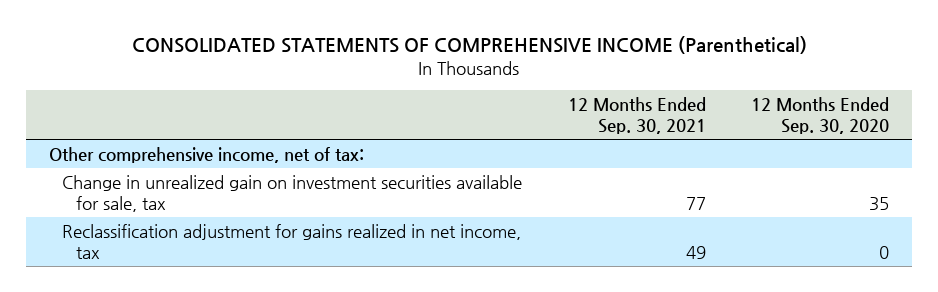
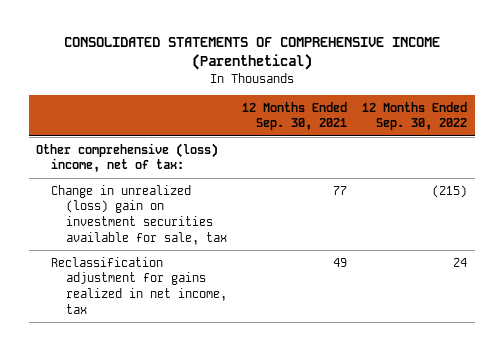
- | 12 Months Ended Sep. 30, 2021 | 12 Months Ended Sep. 30, 2020
+ | 12 Months Ended Sep. 30, 2021 | 12 Months Ended Sep. 30, 2022
- Other comprehensive income, net of tax:
- Change in unrealized gain on investment securities available for sale, tax | 77 | 35
+ Other comprehensive (loss) income, net of tax:
+ Change in unrealized (loss) gain on investment securities available for sale, tax | 77 | (215)

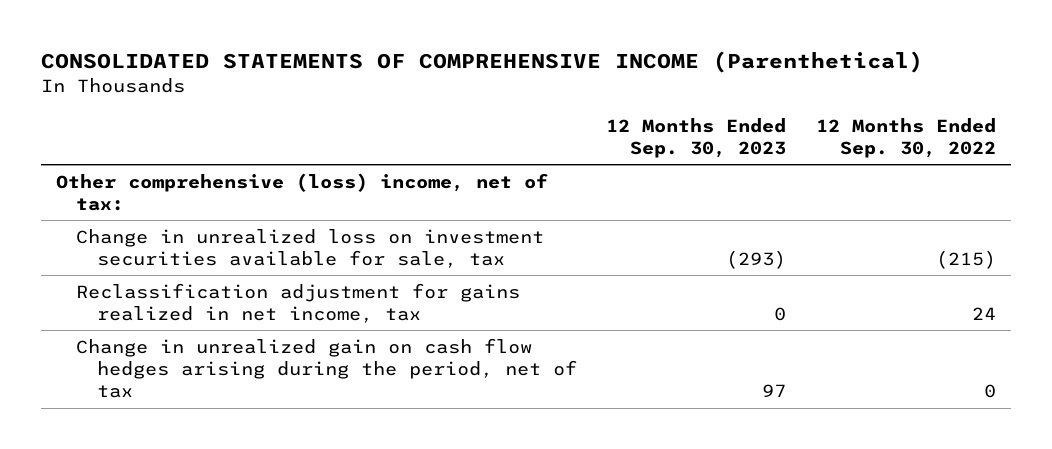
- | 12 Months Ended Sep. 30, 2021 | 12 Months Ended Sep. 30, 2022
+ | 12 Months Ended Sep. 30, 2023 | 12 Months Ended Sep. 30, 2022
- Change in unrealized (loss) gain on investment securities available for sale, tax | 77 | (215)
+ Change in unrealized loss on investment securities available for sale, tax | (293) | (215)
+ Change in unrealized gain on cash flow hedges arising during the period, net of tax | 97 | 0

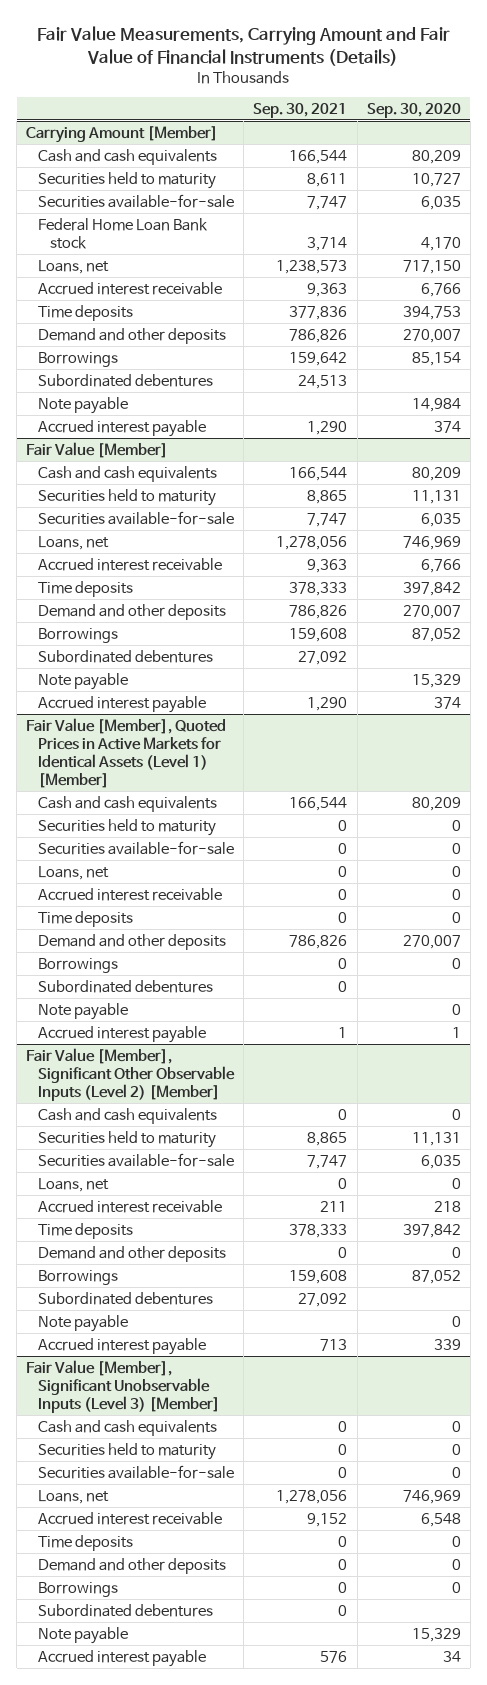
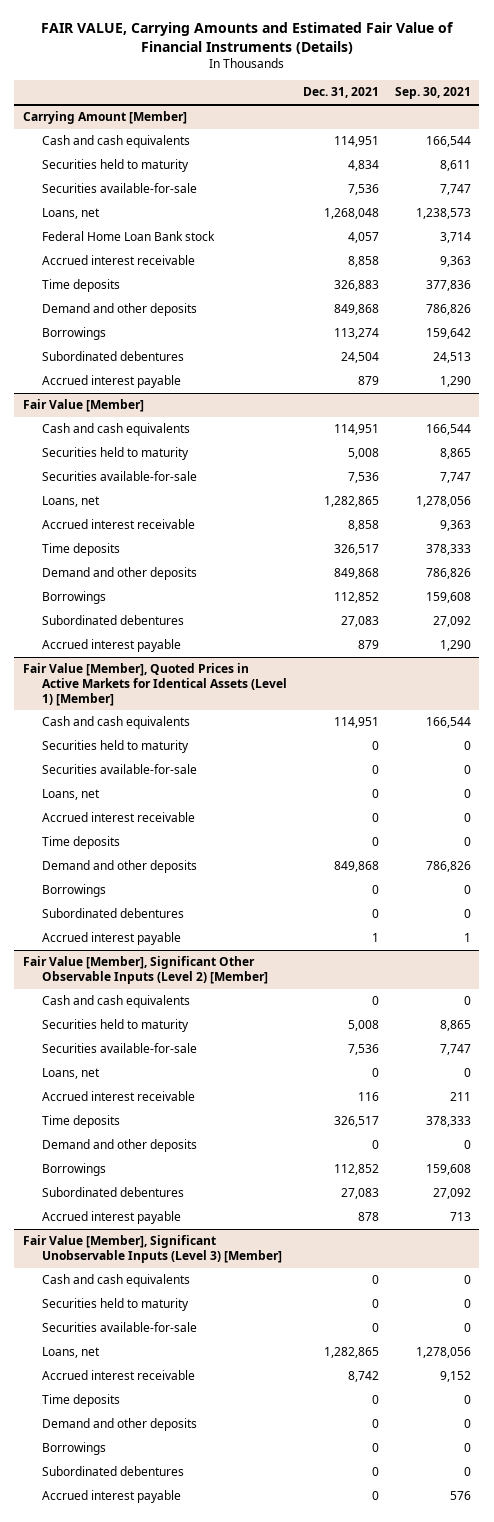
- Fair Value Measurements, Carrying Amount and Fair Value of Financial Instruments (Details)
+ FAIR VALUE, Carrying Amounts and Estimated Fair Value of Financial Instruments (Details)
- | Sep. 30, 2021 | Sep. 30, 2020
+ | Dec. 31, 2021 | Sep. 30, 2021
@ Carrying Amount [Member]
moved down: Federal Home Loan Bank stock | 4,057 | 3,714
- Note payable | | 14,984
@ Fair Value [Member]
- Note payable | | 15,329
@ Fair Value [Member], Quoted Prices in Active Markets for Identical Assets (Level 1) [Member]
- Note payable | | 0
@ Fair Value [Member], Significant Other Observable Inputs (Level 2) [Member]
- Note payable | | 0
@ Fair Value [Member], Significant Unobservable Inputs (Level 3) [Member]
- Note payable | | 15,329

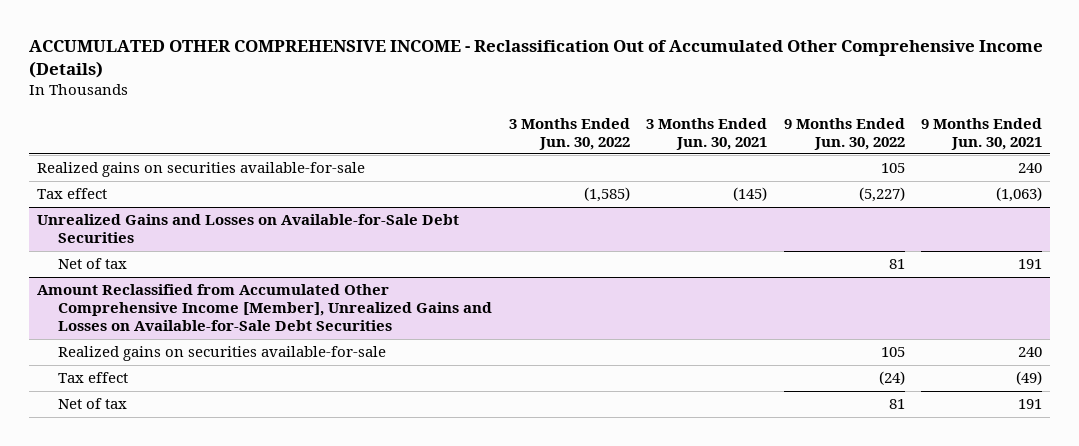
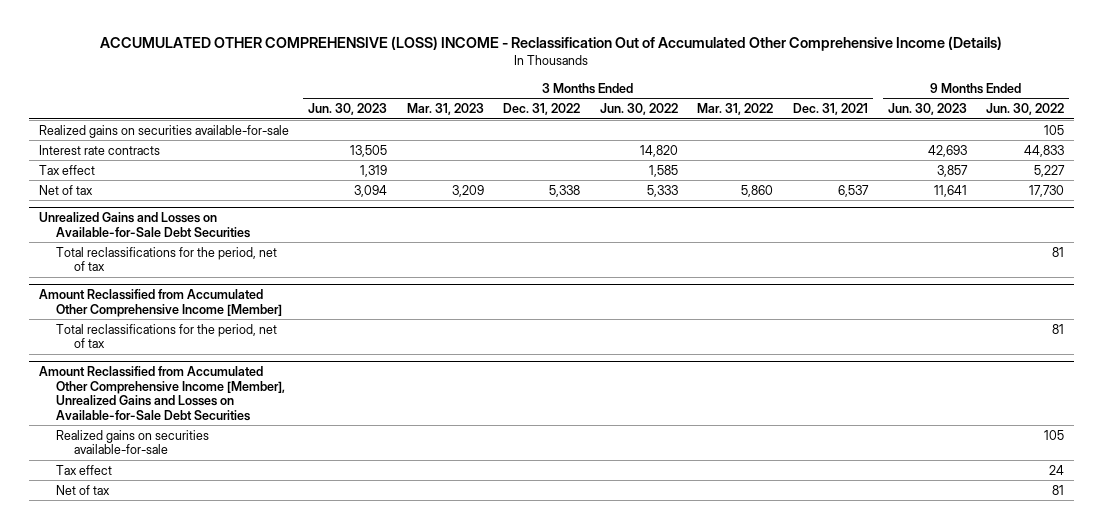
- ACCUMULATED OTHER COMPREHENSIVE INCOME - Reclassification Out of Accumulated Other Comprehensive Income (Details)
+ ACCUMULATED OTHER COMPREHENSIVE (LOSS) INCOME - Reclassification Out of Accumulated Other Comprehensive Income (Details)
- | 3 Months Ended Jun. 30, 2022 | 3 Months Ended Jun. 30, 2021 | 9 Months Ended Jun. 30, 2022 | 9 Months Ended Jun. 30, 2021
+ | 3 Months Ended Jun. 30, 2023 | 3 Months Ended Mar. 31, 2023 | 3 Months Ended Dec. 31, 2022 | 3 Months Ended Jun. 30, 2022 | 3 Months Ended Mar. 31, 2022 | 3 Months Ended Dec. 31, 2021 | 9 Months Ended Jun. 30, 2023 | 9 Months Ended Jun. 30, 2022
- Tax effect | (1,585) | (145) | (5,227) | (1,063)
+ Interest rate contracts | 13,505 | | | 14,820 | | | 42,693 | 44,833
+ Tax effect | 1,319 | | | 1,585 | | | 3,857 | 5,227
+ Net of tax | 3,094 | 3,209 | 5,338 | 5,333 | 5,860 | 6,537 | 11,641 | 17,730
@ Unrealized Gains and Losses on Available-for-Sale Debt Securities
- Net of tax | | | 81 | 191
+ Total reclassifications for the period, net of tax | | | | | | | | 81
+ Amount Reclassified from Accumulated Other Comprehensive Income [Member]
+ Total reclassifications for the period, net of tax | | | | | | | | 81
@ Amount Reclassified from Accumulated Other Comprehensive Income [Member], Unrealized Gains and Losses on Available-for-Sale Debt Securities
- Tax effect | | | (24) | (49)
+ Tax effect | | | | | | | | 24

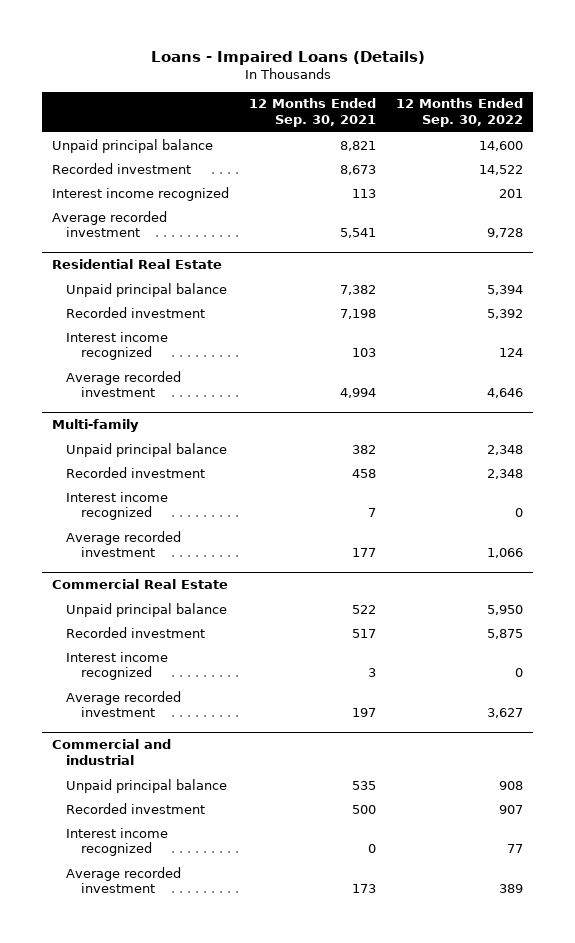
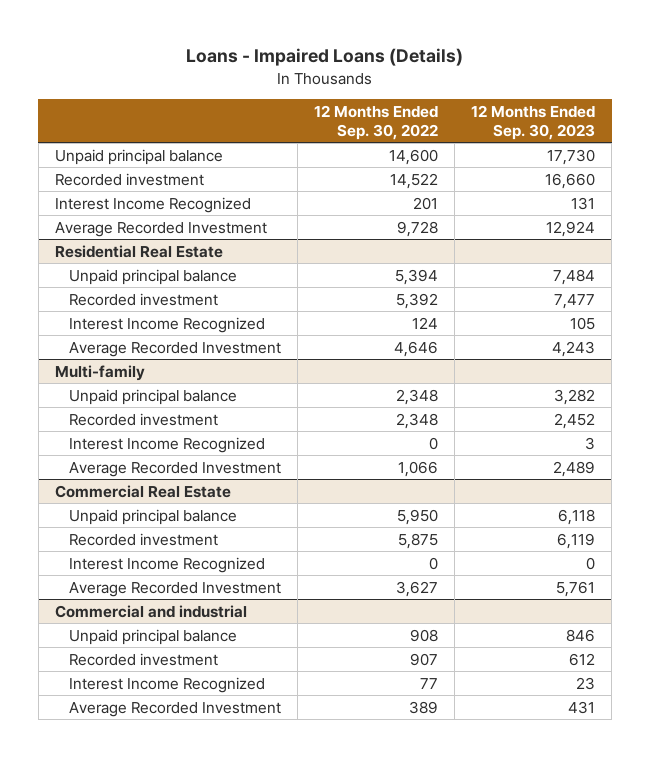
- | 12 Months Ended Sep. 30, 2021 | 12 Months Ended Sep. 30, 2022
+ | 12 Months Ended Sep. 30, 2022 | 12 Months Ended Sep. 30, 2023
- Interest income recognized | 113 | 201
- Average recorded investment | 5,541 | 9,728
+ Interest Income Recognized | 201 | 131
+ Average Recorded Investment | 9,728 | 12,924
@ Residential Real Estate
- Interest income recognized | 103 | 124
- Average recorded investment | 4,994 | 4,646
+ Interest Income Recognized | 124 | 105
+ Average Recorded Investment | 4,646 | 4,243
@ Multi-family
- Interest income recognized | 7 | 0
- Average recorded investment | 177 | 1,066
+ Interest Income Recognized | 0 | 3
+ Average Recorded Investment | 1,066 | 2,489
@ Commercial Real Estate
- Interest income recognized | 3 | 0
- Average recorded investment | 197 | 3,627
+ Interest Income Recognized | 0 | 0
+ Average Recorded Investment | 3,627 | 5,761
@ Commercial and industrial
- Interest income recognized | 0 | 77
- Average recorded investment | 173 | 389
+ Interest Income Recognized | 77 | 23
+ Average Recorded Investment | 389 | 431

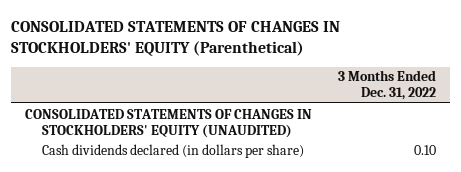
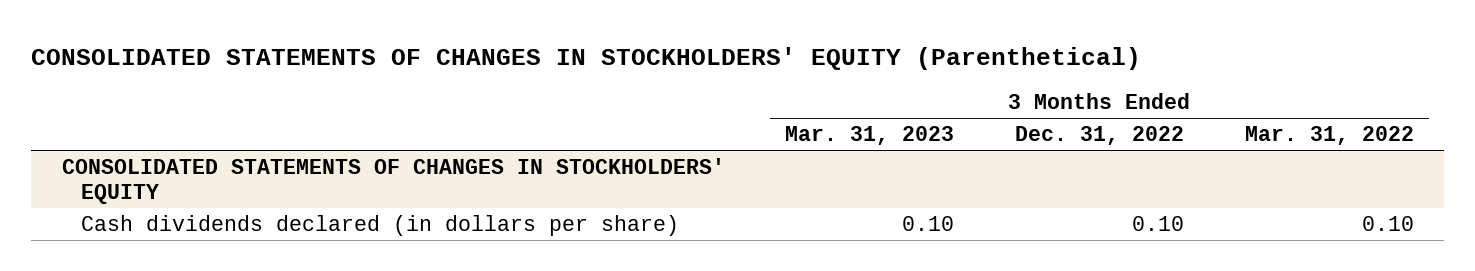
- | 3 Months Ended Dec. 31, 2022
+ | 3 Months Ended Mar. 31, 2023 | 3 Months Ended Dec. 31, 2022 | 3 Months Ended Mar. 31, 2022
- CONSOLIDATED STATEMENTS OF CHANGES IN STOCKHOLDERS' EQUITY (UNAUDITED)
+ CONSOLIDATED STATEMENTS OF CHANGES IN STOCKHOLDERS' EQUITY

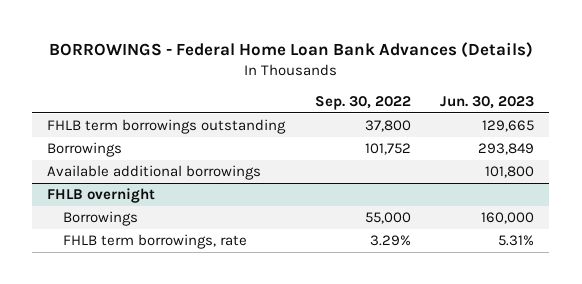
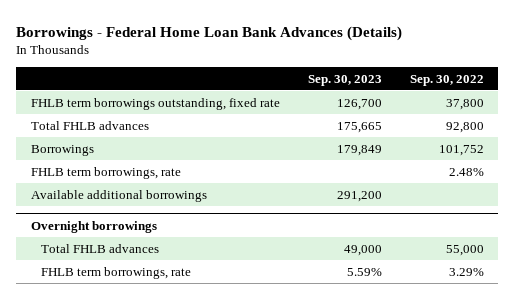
- BORROWINGS - Federal Home Loan Bank Advances (Details)
+ Borrowings - Federal Home Loan Bank Advances (Details)
- | Sep. 30, 2022 | Jun. 30, 2023
+ | Sep. 30, 2023 | Sep. 30, 2022
- FHLB term borrowings outstanding | 37,800 | 129,665
+ FHLB term borrowings outstanding, fixed rate | 126,700 | 37,800
+ Total FHLB advances | 175,665 | 92,800
+ FHLB term borrowings, rate | | 2.48%
- FHLB overnight
- Borrowings | 55,000 | 160,000
+ Overnight borrowings
+ Total FHLB advances | 49,000 | 55,000

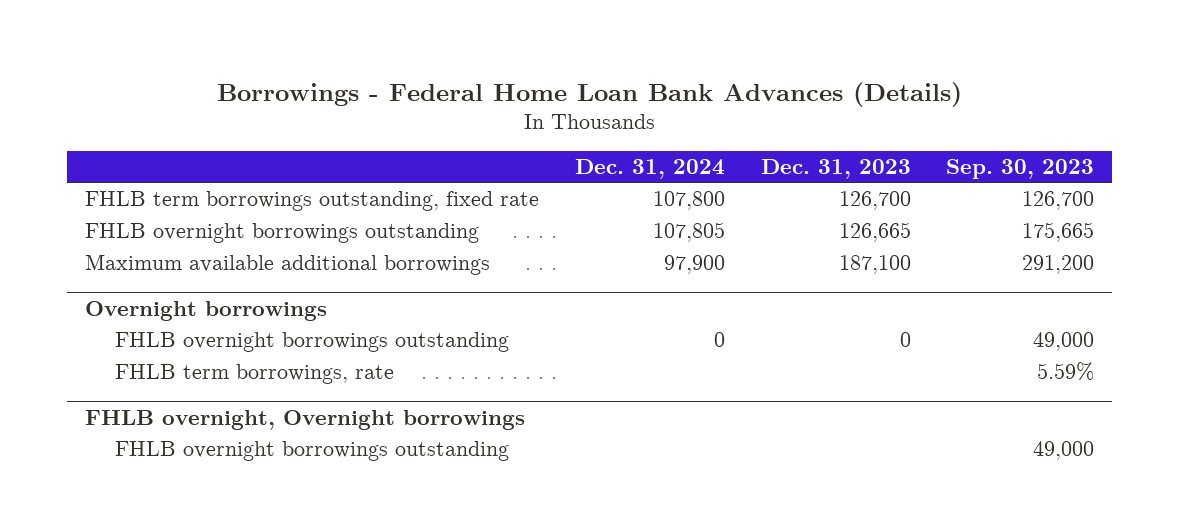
- | Sep. 30, 2023 | Sep. 30, 2022
+ | Dec. 31, 2024 | Dec. 31, 2023 | Sep. 30, 2023
- Total FHLB advances | 175,665 | 92,800
- Borrowings | 179,849 | 101,752
- FHLB term borrowings, rate | | 2.48%
- Available additional borrowings | 291,200 |
+ FHLB overnight borrowings outstanding | 107,805 | 126,665 | 175,665
+ Maximum available additional borrowings | 97,900 | 187,100 | 291,200
@ Overnight borrowings
- Total FHLB advances | 49,000 | 55,000
+ FHLB overnight borrowings outstanding | 0 | 0 | 49,000
+ FHLB overnight, Overnight borrowings
+ FHLB overnight borrowings outstanding | | | 49,000

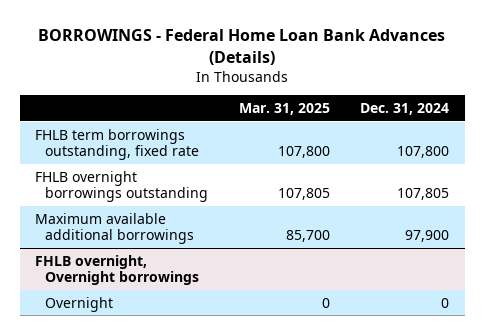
- Borrowings - Federal Home Loan Bank Advances (Details)
+ BORROWINGS - Federal Home Loan Bank Advances (Details)
- | Dec. 31, 2024 | Dec. 31, 2023 | Sep. 30, 2023
+ | Mar. 31, 2025 | Dec. 31, 2024
- Overnight borrowings
- FHLB overnight borrowings outstanding | 0 | 0 | 49,000
- FHLB term borrowings, rate | | | 5.59%
@ FHLB overnight, Overnight borrowings
- FHLB overnight borrowings outstanding | | | 49,000
+ Overnight | 0 | 0

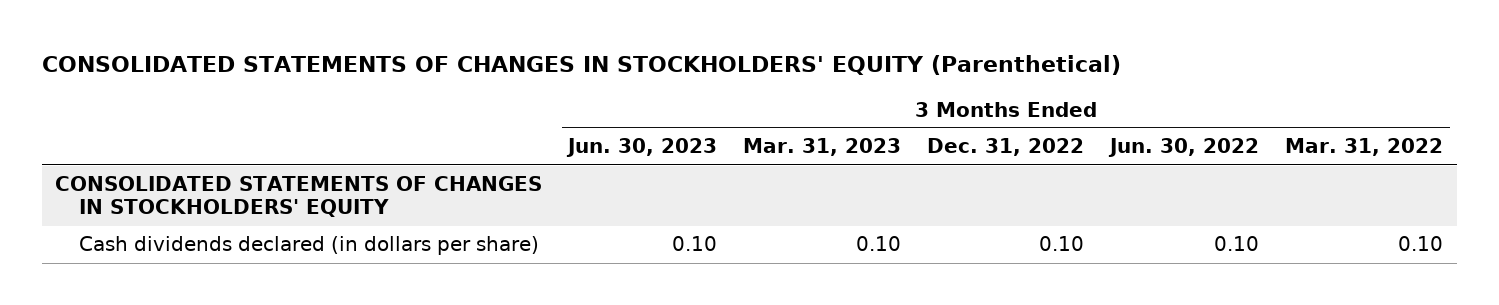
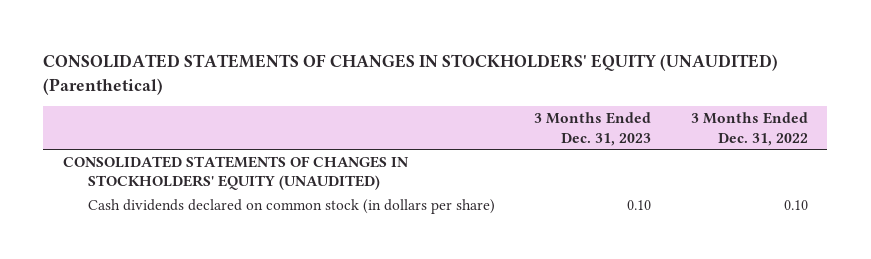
- CONSOLIDATED STATEMENTS OF CHANGES IN STOCKHOLDERS' EQUITY (Parenthetical)
+ CONSOLIDATED STATEMENTS OF CHANGES IN STOCKHOLDERS' EQUITY (UNAUDITED) (Parenthetical)
- | 3 Months Ended Jun. 30, 2023 | 3 Months Ended Mar. 31, 2023 | 3 Months Ended Dec. 31, 2022 | 3 Months Ended Jun. 30, 2022 | 3 Months Ended Mar. 31, 2022
+ | 3 Months Ended Dec. 31, 2023 | 3 Months Ended Dec. 31, 2022
- CONSOLIDATED STATEMENTS OF CHANGES IN STOCKHOLDERS' EQUITY
- Cash dividends declared (in dollars per share) | 0.10 | 0.10 | 0.10 | 0.10 | 0.10
+ CONSOLIDATED STATEMENTS OF CHANGES IN STOCKHOLDERS' EQUITY (UNAUDITED)
+ Cash dividends declared on common stock (in dollars per share) | 0.10 | 0.10

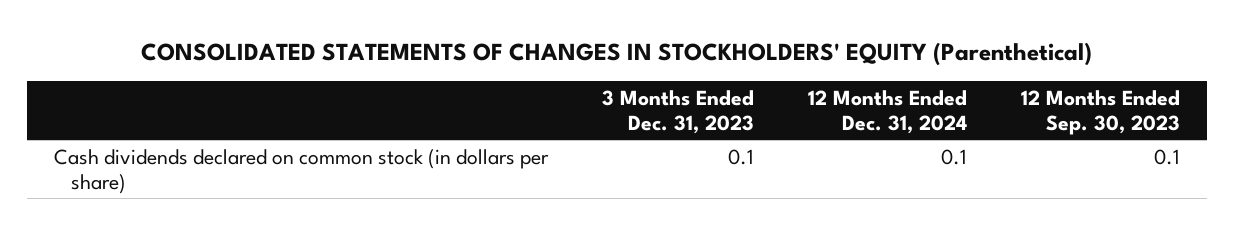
- CONSOLIDATED STATEMENTS OF CHANGES IN STOCKHOLDERS' EQUITY (UNAUDITED) (Parenthetical)
+ CONSOLIDATED STATEMENTS OF CHANGES IN STOCKHOLDERS' EQUITY (Parenthetical)
- | 3 Months Ended Dec. 31, 2023 | 3 Months Ended Dec. 31, 2022
+ | 3 Months Ended Dec. 31, 2023 | 12 Months Ended Dec. 31, 2024 | 12 Months Ended Sep. 30, 2023
- CONSOLIDATED STATEMENTS OF CHANGES IN STOCKHOLDERS' EQUITY (UNAUDITED)
- Cash dividends declared on common stock (in dollars per share) | 0.10 | 0.10
+ Cash dividends declared on common stock (in dollars per share) | 0.1 | 0.1 | 0.1

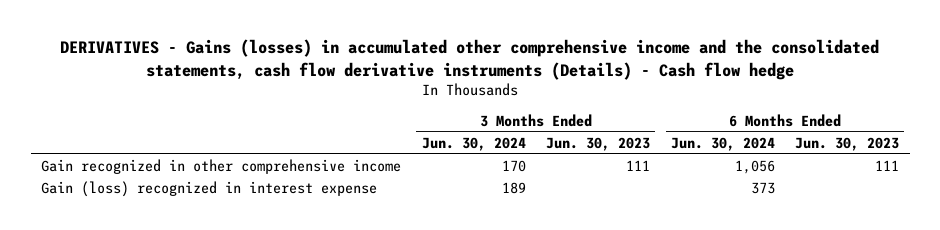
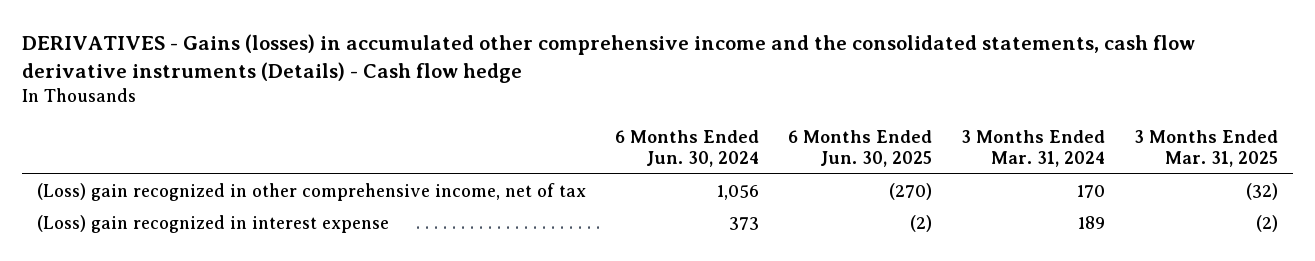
- | 3 Months Ended Jun. 30, 2024 | 3 Months Ended Jun. 30, 2023 | 6 Months Ended Jun. 30, 2024 | 6 Months Ended Jun. 30, 2023
+ | 6 Months Ended Jun. 30, 2024 | 6 Months Ended Jun. 30, 2025 | 3 Months Ended Mar. 31, 2024 | 3 Months Ended Mar. 31, 2025
- Gain recognized in other comprehensive income | 170 | 111 | 1,056 | 111
- Gain (loss) recognized in interest expense | 189 | | 373 |
+ (Loss) gain recognized in other comprehensive income, net of tax | 1,056 | (270) | 170 | (32)
+ (Loss) gain recognized in interest expense | 373 | (2) | 189 | (2)

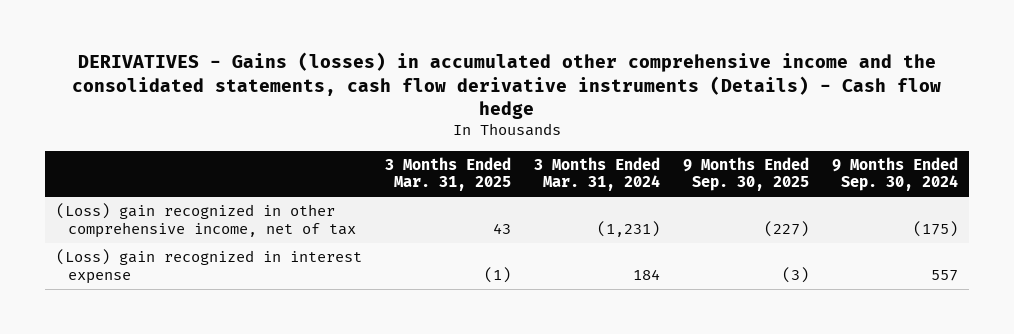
- | 6 Months Ended Jun. 30, 2024 | 6 Months Ended Jun. 30, 2025 | 3 Months Ended Mar. 31, 2024 | 3 Months Ended Mar. 31, 2025
+ | 3 Months Ended Mar. 31, 2025 | 3 Months Ended Mar. 31, 2024 | 9 Months Ended Sep. 30, 2025 | 9 Months Ended Sep. 30, 2024
- (Loss) gain recognized in other comprehensive income, net of tax | 1,056 | (270) | 170 | (32)
- (Loss) gain recognized in interest expense | 373 | (2) | 189 | (2)
+ (Loss) gain recognized in other comprehensive income, net of tax | 43 | (1,231) | (227) | (175)
+ (Loss) gain recognized in interest expense | (1) | 184 | (3) | 557

